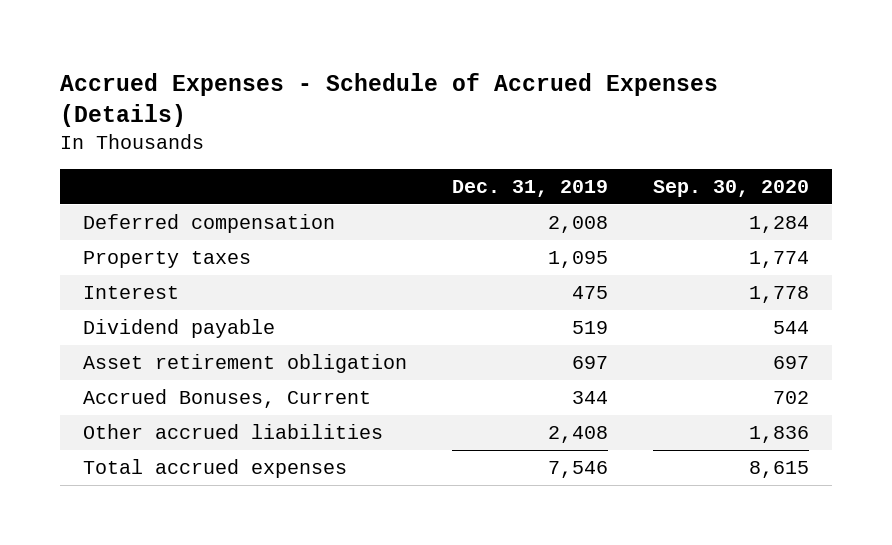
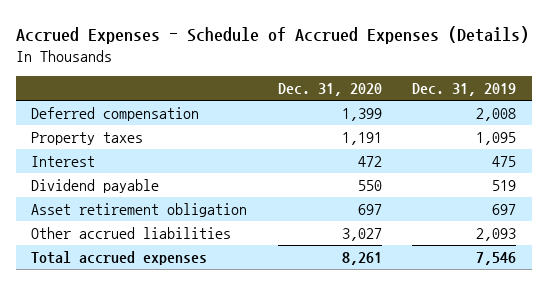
- | Dec. 31, 2019 | Sep. 30, 2020
+ | Dec. 31, 2020 | Dec. 31, 2019
- Accrued Bonuses, Current | 344 | 702
- Other accrued liabilities | 2,408 | 1,836
+ Other accrued liabilities | 3,027 | 2,093

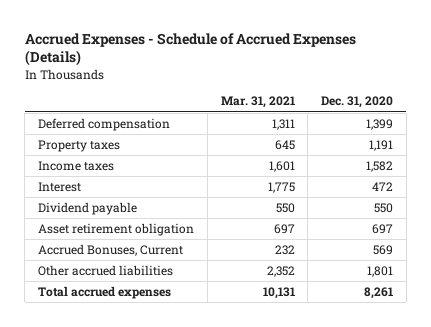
- | Dec. 31, 2020 | Dec. 31, 2019
+ | Mar. 31, 2021 | Dec. 31, 2020
+ Income taxes | 1,601 | 1,582
- Other accrued liabilities | 3,027 | 2,093
+ Accrued Bonuses, Current | 232 | 569
+ Other accrued liabilities | 2,352 | 1,801

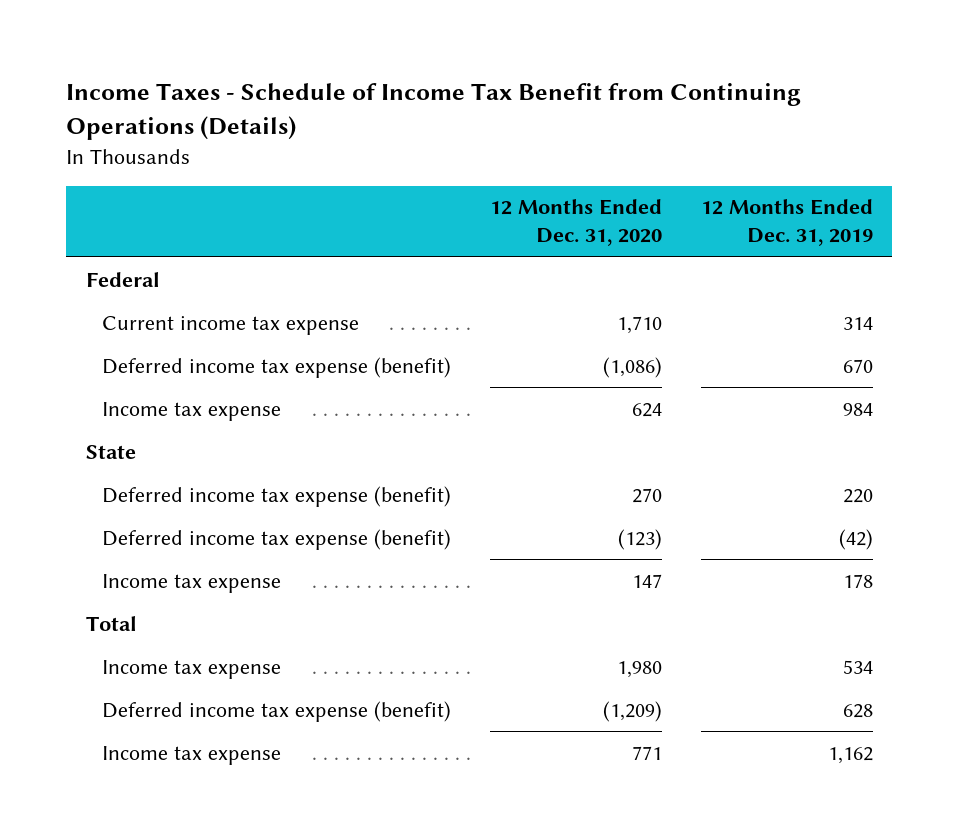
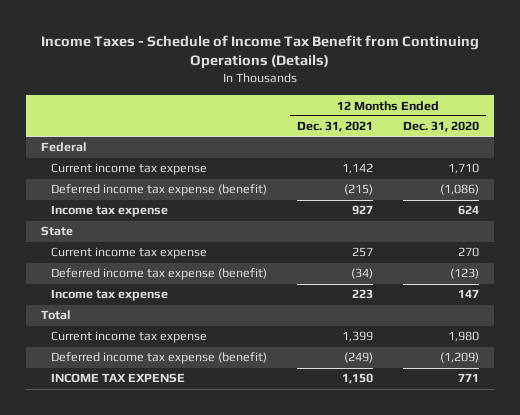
- | 12 Months Ended Dec. 31, 2020 | 12 Months Ended Dec. 31, 2019
+ | 12 Months Ended Dec. 31, 2021 | 12 Months Ended Dec. 31, 2020
- Deferred income tax expense (benefit) | 270 | 220
+ Current income tax expense | 257 | 270
- Income tax expense | 1,980 | 534
+ Current income tax expense | 1,399 | 1,980
- Income tax expense | 771 | 1,162
+ INCOME TAX EXPENSE | 1,150 | 771

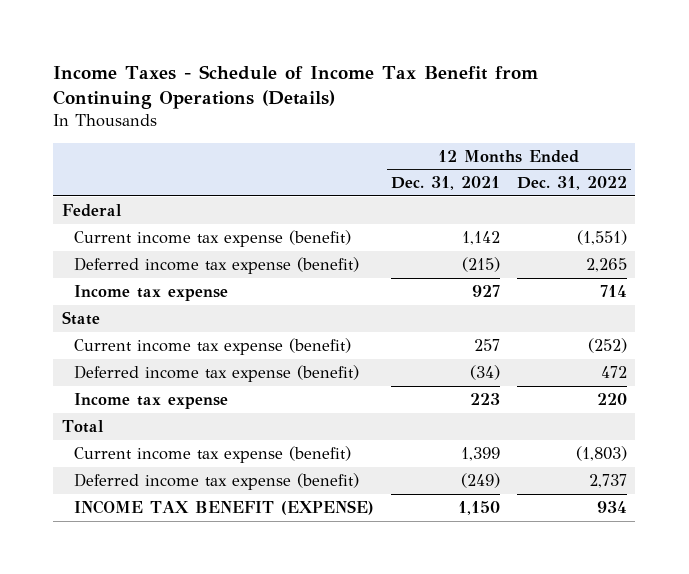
- | 12 Months Ended Dec. 31, 2021 | 12 Months Ended Dec. 31, 2020
+ | 12 Months Ended Dec. 31, 2021 | 12 Months Ended Dec. 31, 2022
- Current income tax expense | 1,142 | 1,710
+ Current income tax expense (benefit) | 1,142 | (1,551)
- Current income tax expense | 257 | 270
+ Current income tax expense (benefit) | 257 | (252)
- Current income tax expense | 1,399 | 1,980
+ Current income tax expense (benefit) | 1,399 | (1,803)
- INCOME TAX EXPENSE | 1,150 | 771
+ INCOME TAX BENEFIT (EXPENSE) | 1,150 | 934

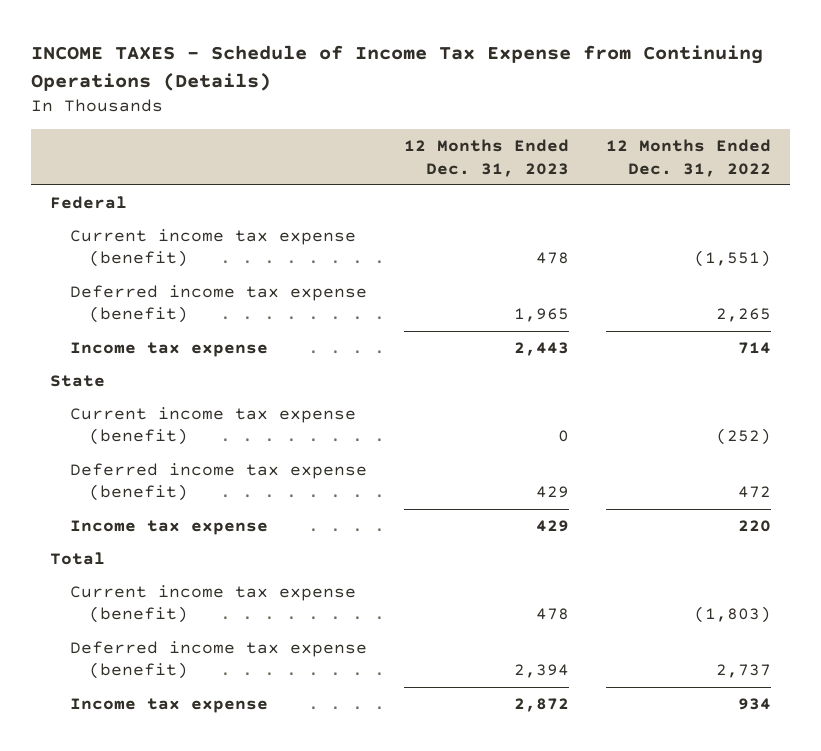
- Income Taxes - Schedule of Income Tax Benefit from Continuing Operations (Details)
+ INCOME TAXES - Schedule of Income Tax Expense from Continuing Operations (Details)
- | 12 Months Ended Dec. 31, 2021 | 12 Months Ended Dec. 31, 2022
+ | 12 Months Ended Dec. 31, 2023 | 12 Months Ended Dec. 31, 2022
- INCOME TAX BENEFIT (EXPENSE) | 1,150 | 934
+ Income tax expense | 2,872 | 934

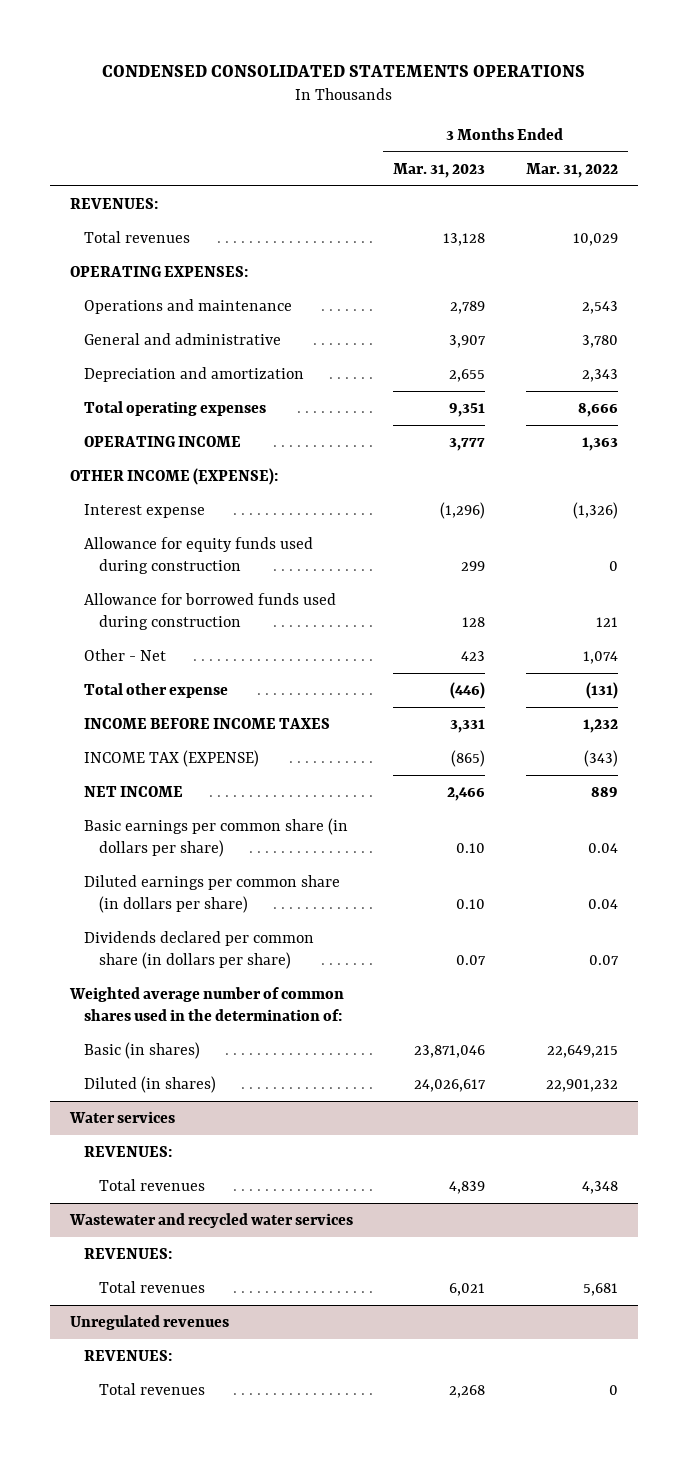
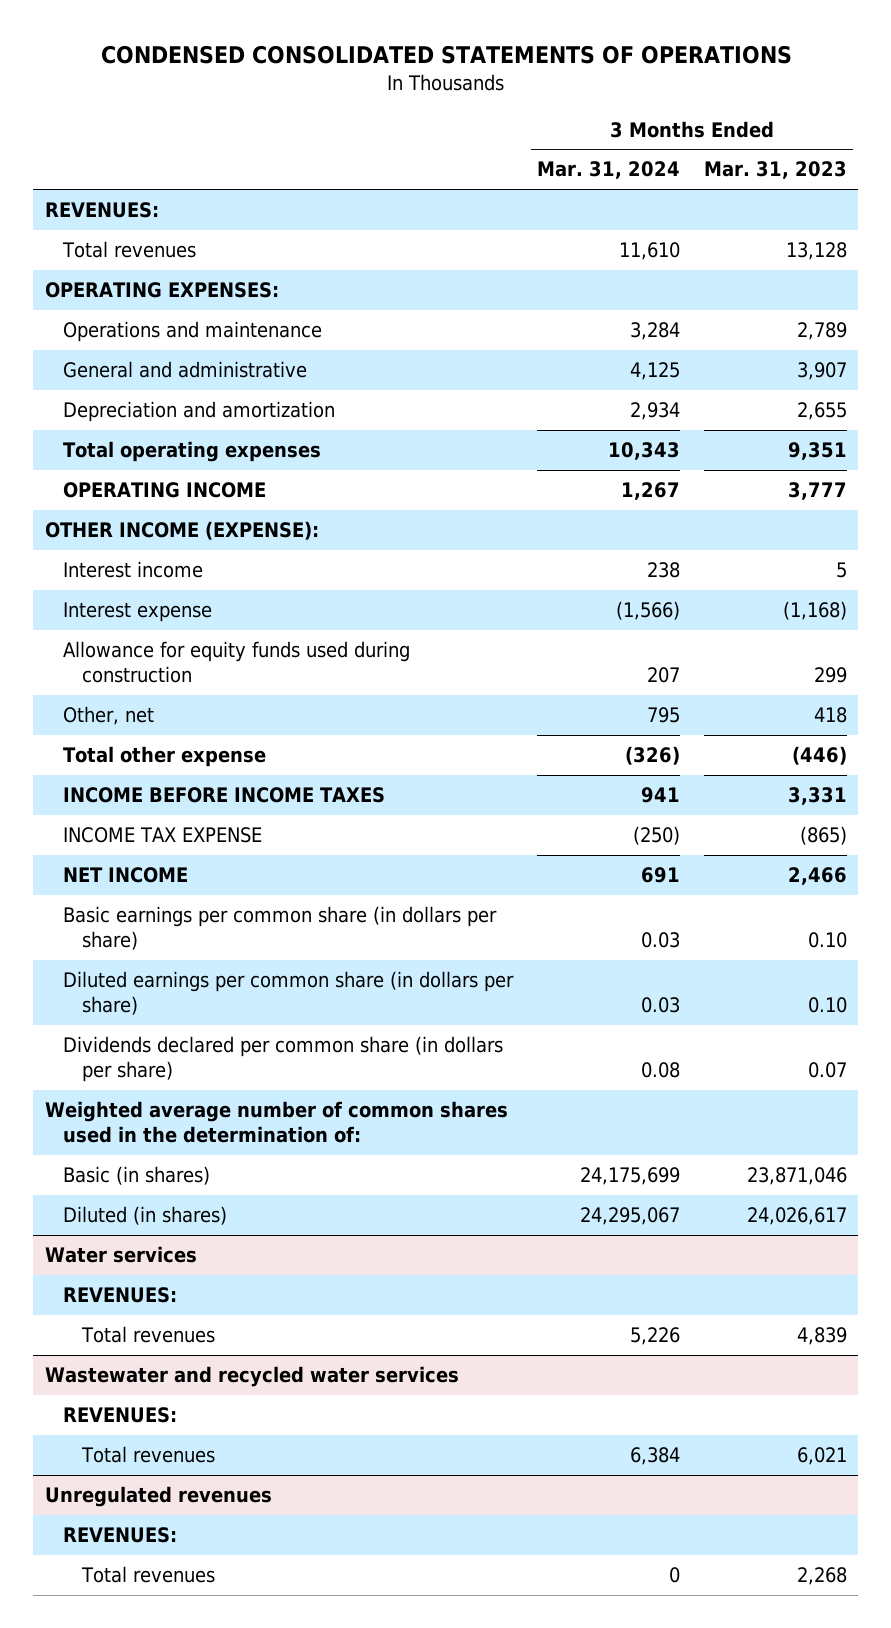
- CONDENSED CONSOLIDATED STATEMENTS OPERATIONS
+ CONDENSED CONSOLIDATED STATEMENTS OF OPERATIONS
- | 3 Months Ended Mar. 31, 2023 | 3 Months Ended Mar. 31, 2022
+ | 3 Months Ended Mar. 31, 2024 | 3 Months Ended Mar. 31, 2023
- Interest expense | (1,296) | (1,326)
+ Interest income | 238 | 5
+ Interest expense | (1,566) | (1,168)
- Allowance for borrowed funds used during construction | 128 | 121
- Other - Net | 423 | 1,074
+ Other, net | 795 | 418
- INCOME TAX (EXPENSE) | (865) | (343)
+ INCOME TAX EXPENSE | (250) | (865)

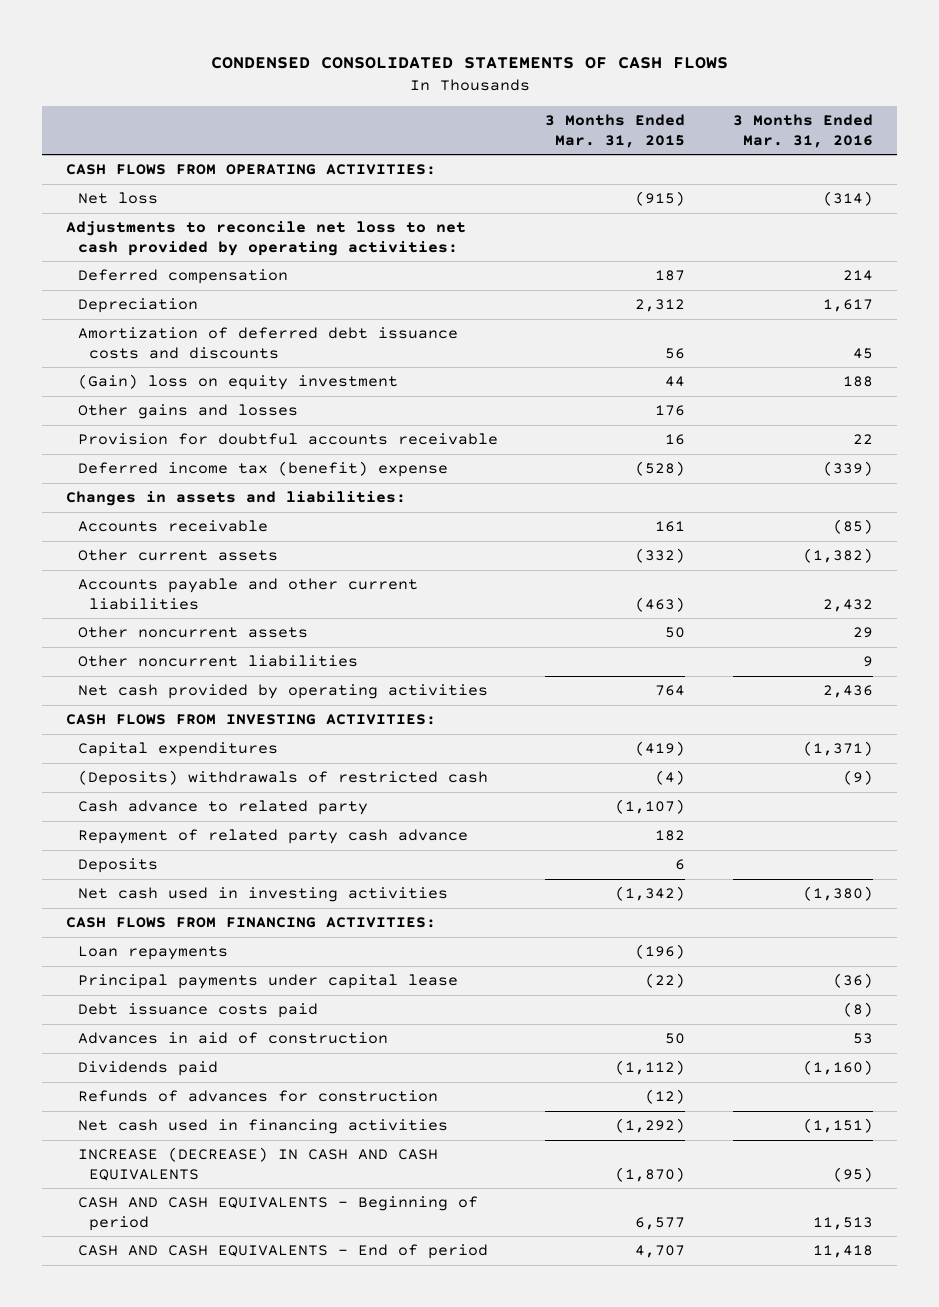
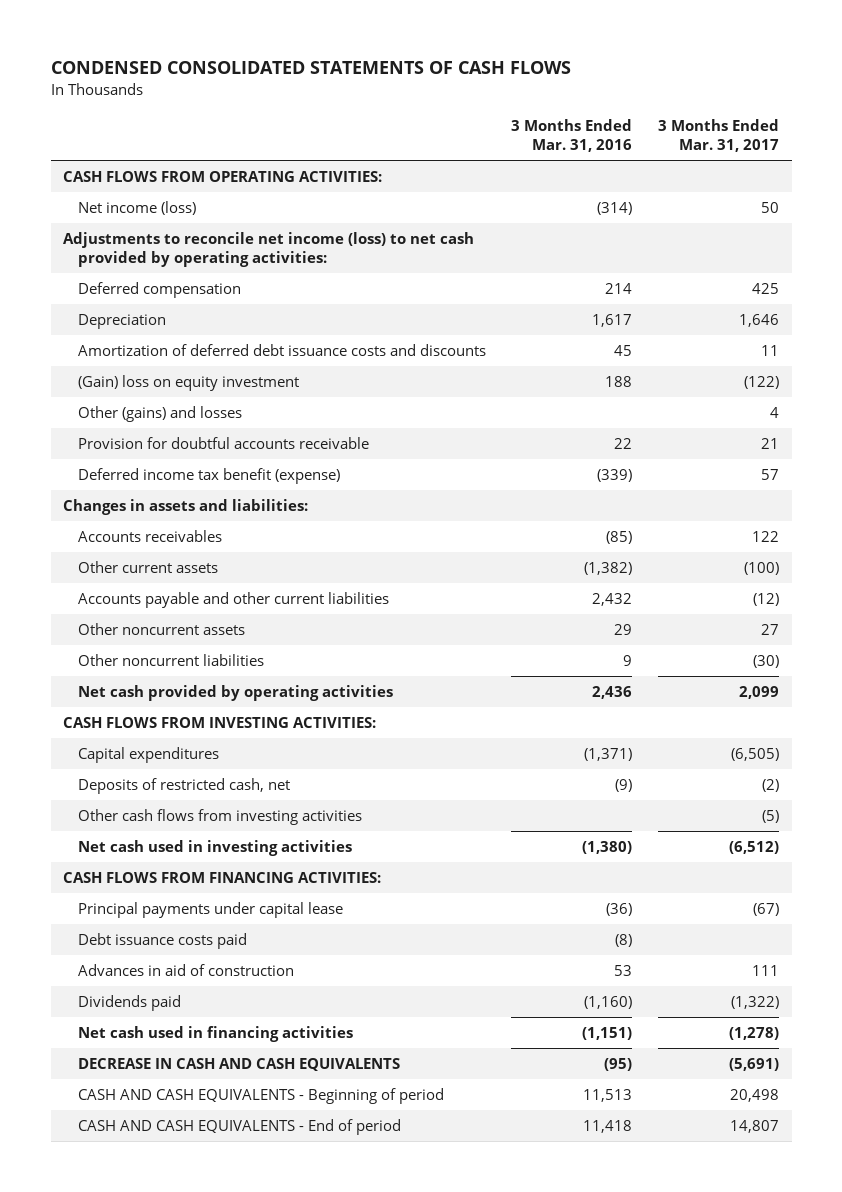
- | 3 Months Ended Mar. 31, 2015 | 3 Months Ended Mar. 31, 2016
+ | 3 Months Ended Mar. 31, 2016 | 3 Months Ended Mar. 31, 2017
- Net loss | (915) | (314)
- Adjustments to reconcile net loss to net cash provided by operating activities:
+ Net income (loss) | (314) | 50
+ Adjustments to reconcile net income (loss) to net cash provided by operating activities:
- Other gains and losses | 176 |
+ Other (gains) and losses | | 4
- Deferred income tax (benefit) expense | (528) | (339)
+ Deferred income tax benefit (expense) | (339) | 57
- Accounts receivable | 161 | (85)
+ Accounts receivables | (85) | 122
- (Deposits) withdrawals of restricted cash | (4) | (9)
- Cash advance to related party | (1,107) |
- Repayment of related party cash advance | 182 |
- Deposits | 6 |
+ Deposits of restricted cash, net | (9) | (2)
+ Other cash flows from investing activities | | (5)
- Loan repayments | (196) |
- Refunds of advances for construction | (12) |
- INCREASE (DECREASE) IN CASH AND CASH EQUIVALENTS | (1,870) | (95)
+ DECREASE IN CASH AND CASH EQUIVALENTS | (95) | (5,691)

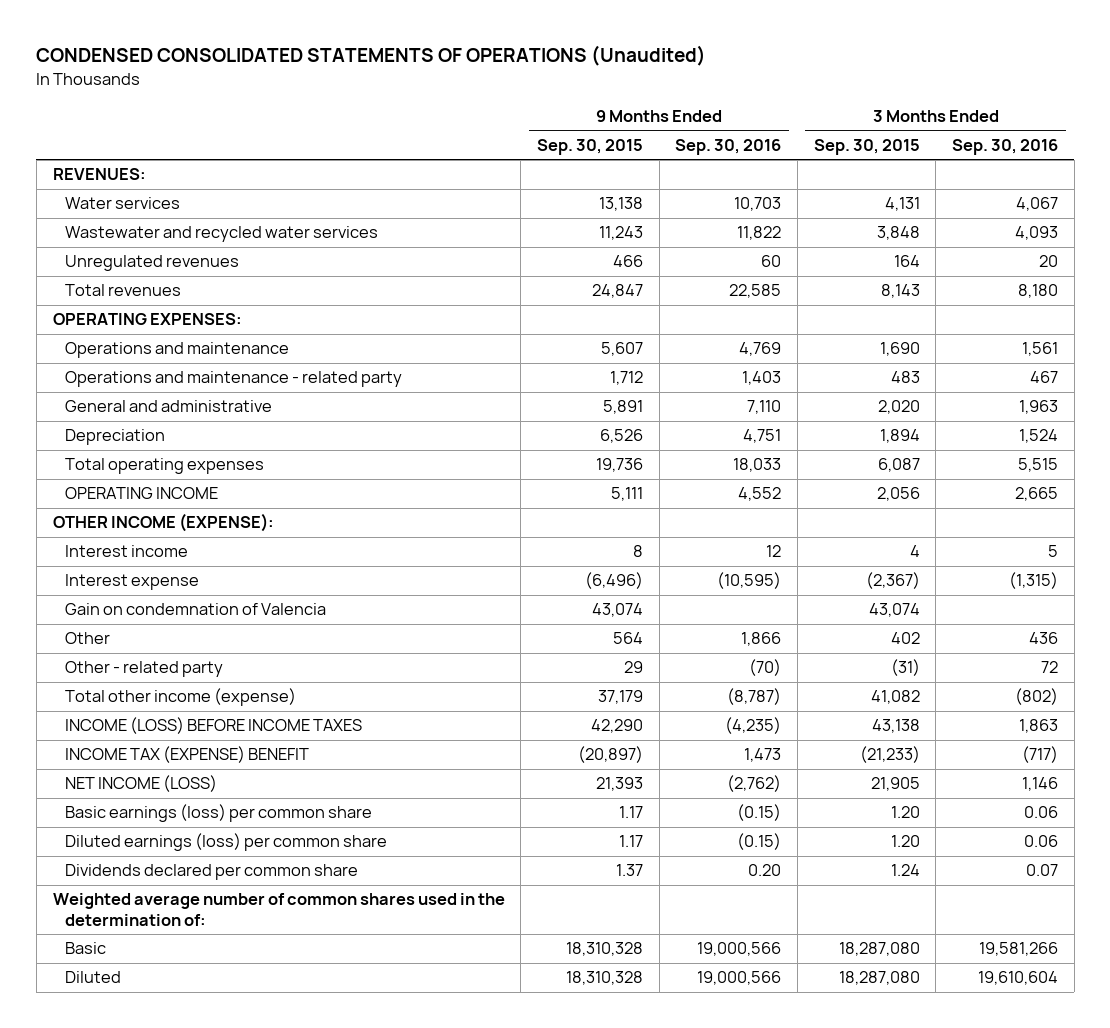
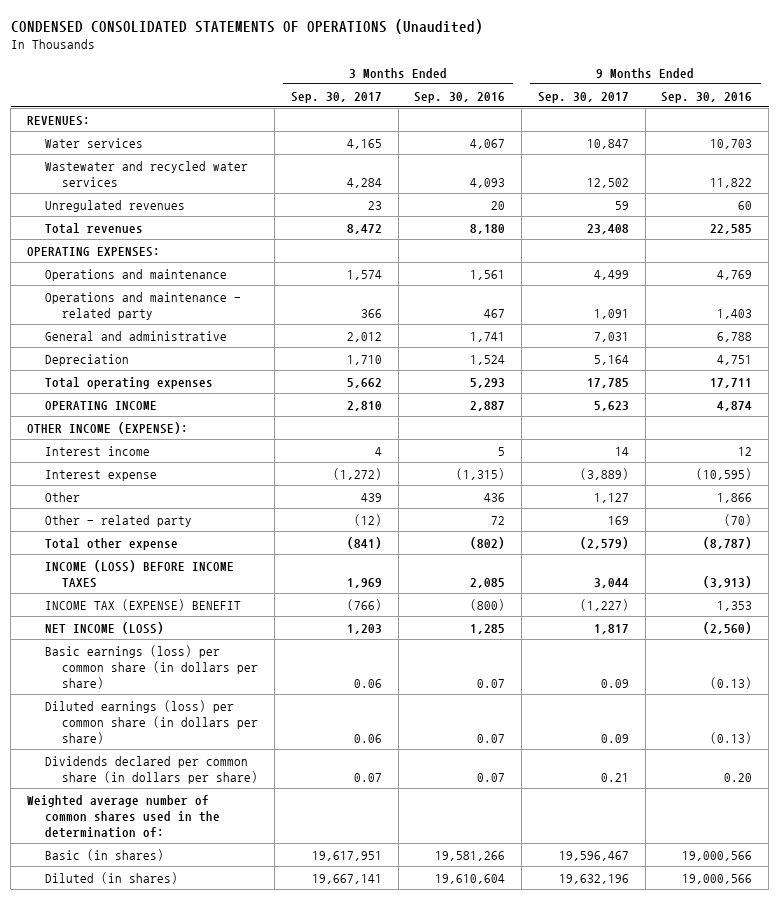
- | 9 Months Ended Sep. 30, 2015 | 9 Months Ended Sep. 30, 2016 | 3 Months Ended Sep. 30, 2015 | 3 Months Ended Sep. 30, 2016
+ | 3 Months Ended Sep. 30, 2017 | 3 Months Ended Sep. 30, 2016 | 9 Months Ended Sep. 30, 2017 | 9 Months Ended Sep. 30, 2016
- General and administrative | 5,891 | 7,110 | 2,020 | 1,963
+ General and administrative | 2,012 | 1,741 | 7,031 | 6,788
- Total operating expenses | 19,736 | 18,033 | 6,087 | 5,515
- OPERATING INCOME | 5,111 | 4,552 | 2,056 | 2,665
+ Total operating expenses | 5,662 | 5,293 | 17,785 | 17,711
+ OPERATING INCOME | 2,810 | 2,887 | 5,623 | 4,874
- Gain on condemnation of Valencia | 43,074 | | 43,074 |
- Total other income (expense) | 37,179 | (8,787) | 41,082 | (802)
- INCOME (LOSS) BEFORE INCOME TAXES | 42,290 | (4,235) | 43,138 | 1,863
- INCOME TAX (EXPENSE) BENEFIT | (20,897) | 1,473 | (21,233) | (717)
- NET INCOME (LOSS) | 21,393 | (2,762) | 21,905 | 1,146
- Basic earnings (loss) per common share | 1.17 | (0.15) | 1.20 | 0.06
- Diluted earnings (loss) per common share | 1.17 | (0.15) | 1.20 | 0.06
- Dividends declared per common share | 1.37 | 0.20 | 1.24 | 0.07
+ Total other expense | (841) | (802) | (2,579) | (8,787)
+ INCOME (LOSS) BEFORE INCOME TAXES | 1,969 | 2,085 | 3,044 | (3,913)
+ INCOME TAX (EXPENSE) BENEFIT | (766) | (800) | (1,227) | 1,353
+ NET INCOME (LOSS) | 1,203 | 1,285 | 1,817 | (2,560)
+ Basic earnings (loss) per common share (in dollars per share) | 0.06 | 0.07 | 0.09 | (0.13)
+ Diluted earnings (loss) per common share (in dollars per share) | 0.06 | 0.07 | 0.09 | (0.13)
+ Dividends declared per common share (in dollars per share) | 0.07 | 0.07 | 0.21 | 0.20
- Basic | 18,310,328 | 19,000,566 | 18,287,080 | 19,581,266
- Diluted | 18,310,328 | 19,000,566 | 18,287,080 | 19,610,604
+ Basic (in shares) | 19,617,951 | 19,581,266 | 19,596,467 | 19,000,566
+ Diluted (in shares) | 19,667,141 | 19,610,604 | 19,632,196 | 19,000,566

